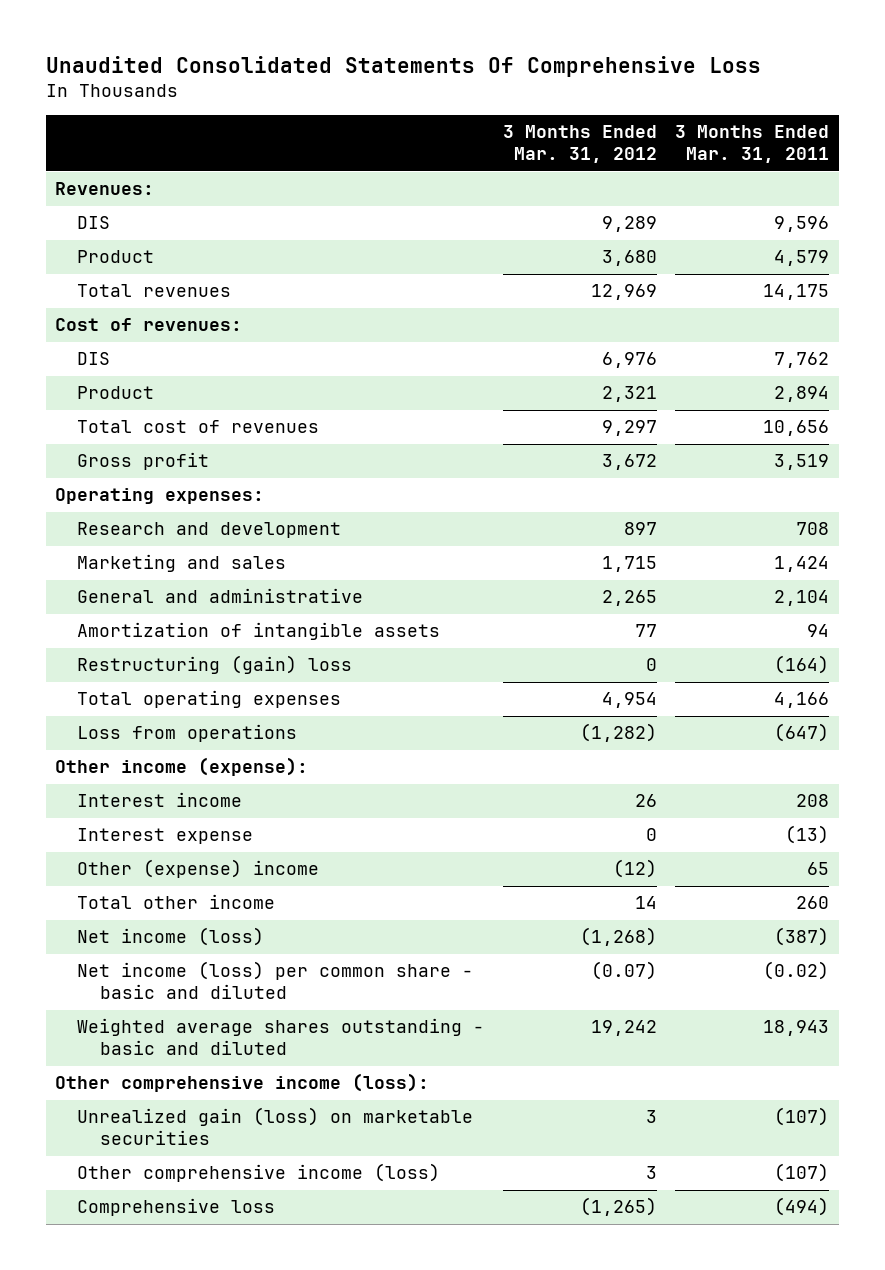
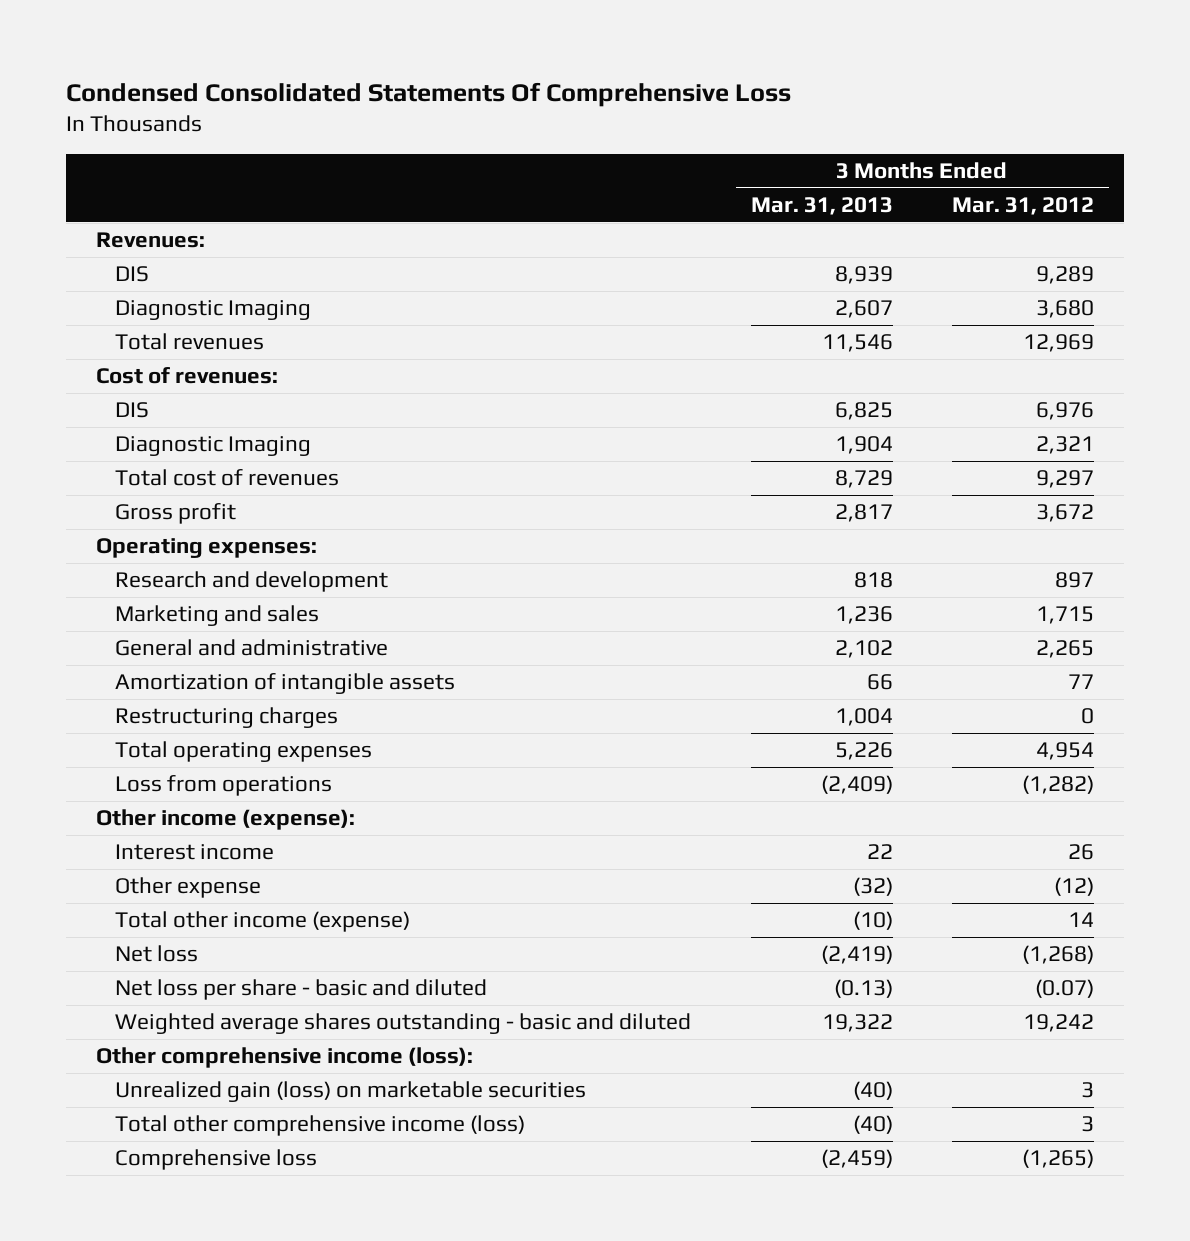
- Unaudited Consolidated Statements Of Comprehensive Loss
+ Condensed Consolidated Statements Of Comprehensive Loss
- | 3 Months Ended Mar. 31, 2012 | 3 Months Ended Mar. 31, 2011
+ | 3 Months Ended Mar. 31, 2013 | 3 Months Ended Mar. 31, 2012
- Product | 3,680 | 4,579
+ Diagnostic Imaging | 2,607 | 3,680
- Product | 2,321 | 2,894
+ Diagnostic Imaging | 1,904 | 2,321
- Restructuring (gain) loss | 0 | (164)
+ Restructuring charges | 1,004 | 0
- Interest expense | 0 | (13)
- Other (expense) income | (12) | 65
- Total other income | 14 | 260
- Net income (loss) | (1,268) | (387)
- Net income (loss) per common share - basic and diluted | (0.07) | (0.02)
+ Other expense | (32) | (12)
+ Total other income (expense) | (10) | 14
+ Net loss | (2,419) | (1,268)
+ Net loss per share - basic and diluted | (0.13) | (0.07)
- Other comprehensive income (loss) | 3 | (107)
+ Total other comprehensive income (loss) | (40) | 3

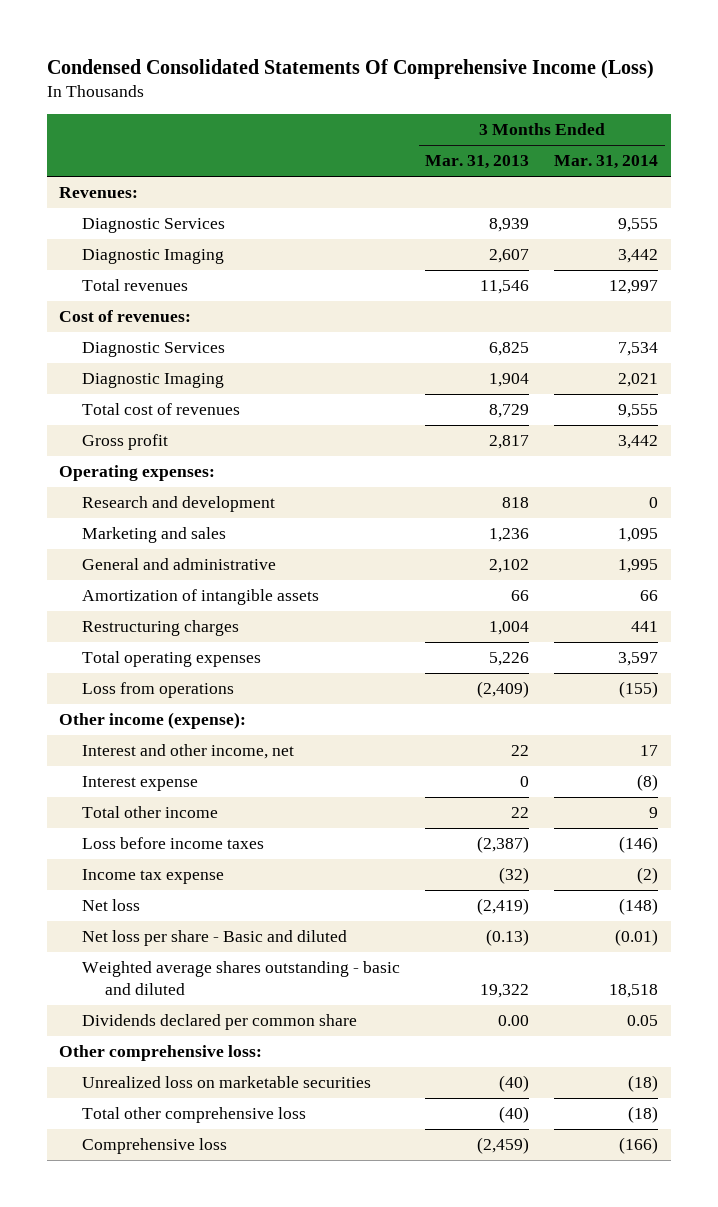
- Condensed Consolidated Statements Of Comprehensive Loss
+ Condensed Consolidated Statements Of Comprehensive Income (Loss)
- | 3 Months Ended Mar. 31, 2013 | 3 Months Ended Mar. 31, 2012
+ | 3 Months Ended Mar. 31, 2013 | 3 Months Ended Mar. 31, 2014
- DIS | 8,939 | 9,289
+ Diagnostic Services | 8,939 | 9,555
- DIS | 6,825 | 6,976
+ Diagnostic Services | 6,825 | 7,534
- Interest income | 22 | 26
- Other expense | (32) | (12)
- Total other income (expense) | (10) | 14
+ Interest and other income, net | 22 | 17
+ Interest expense | 0 | (8)
+ Total other income | 22 | 9
+ Loss before income taxes | (2,387) | (146)
+ Income tax expense | (32) | (2)
- Net loss per share - basic and diluted | (0.13) | (0.07)
+ Net loss per share - Basic and diluted | (0.13) | (0.01)
- Other comprehensive income (loss):
- Unrealized gain (loss) on marketable securities | (40) | 3
- Total other comprehensive income (loss) | (40) | 3
+ Dividends declared per common share | 0.00 | 0.05
+ Other comprehensive loss:
+ Unrealized loss on marketable securities | (40) | (18)
+ Total other comprehensive loss | (40) | (18)

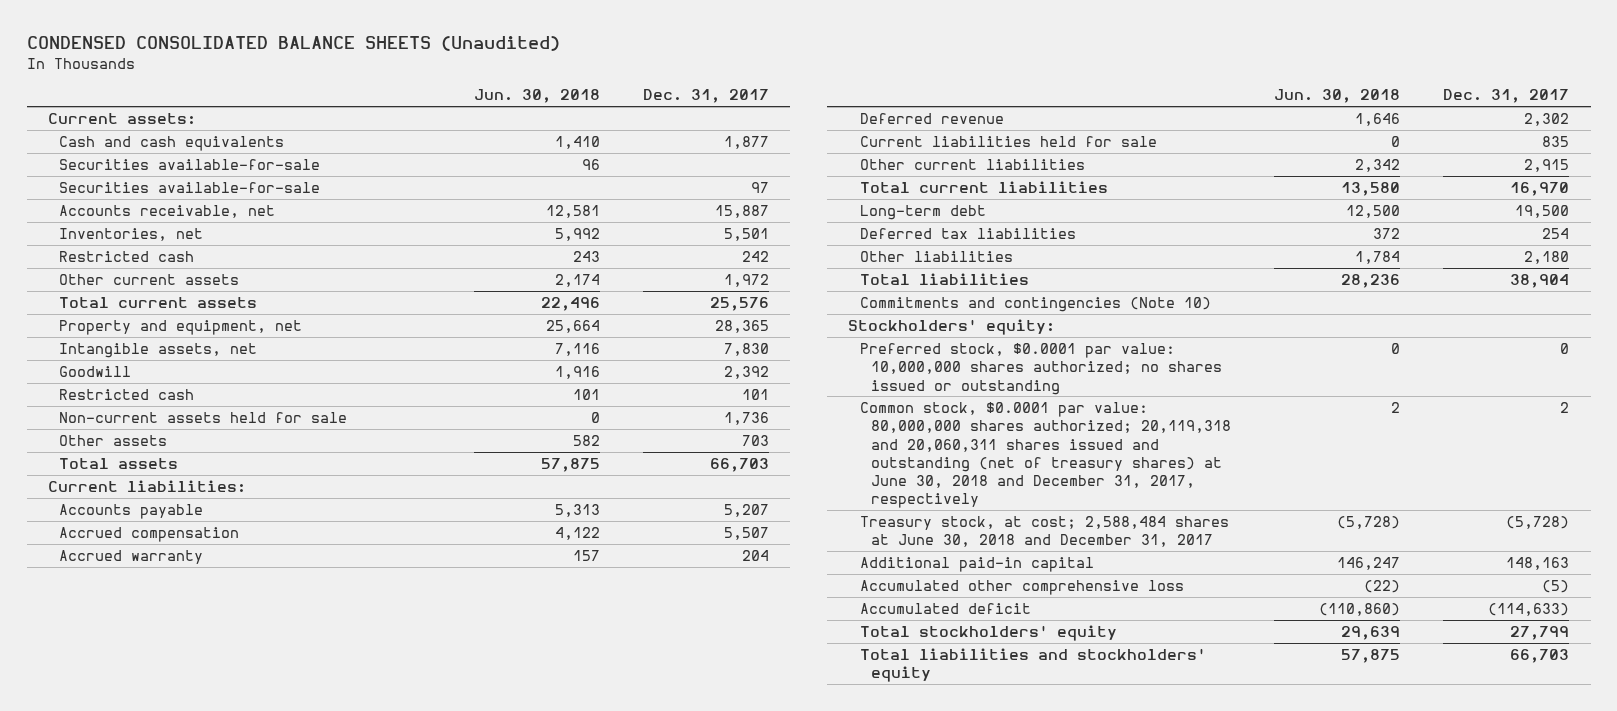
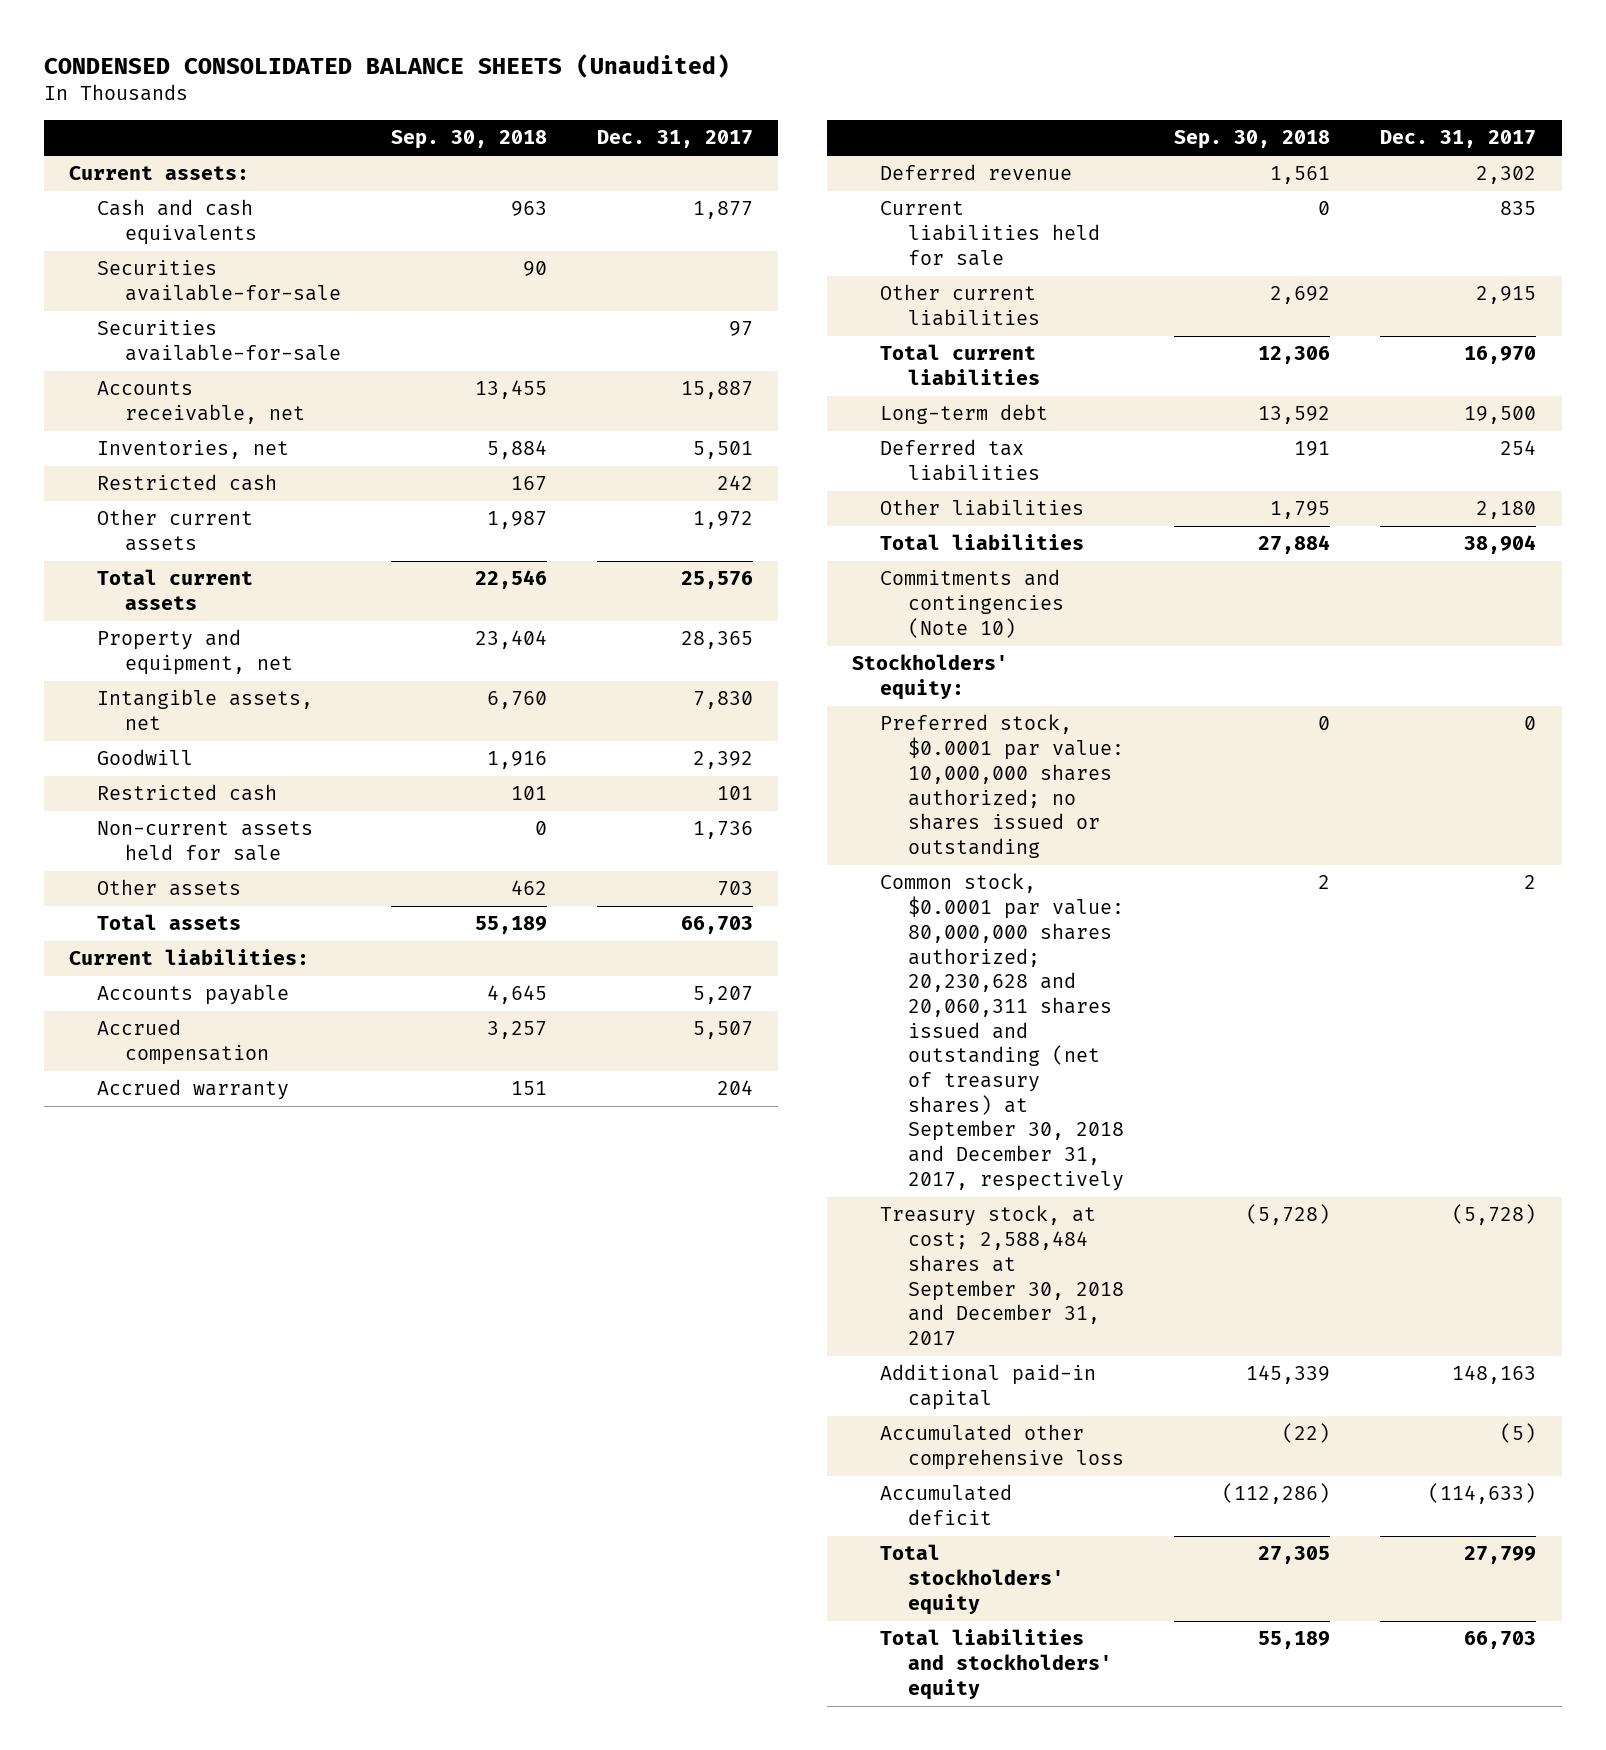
- | Jun. 30, 2018 | Dec. 31, 2017
+ | Sep. 30, 2018 | Dec. 31, 2017
- Common stock, $0.0001 par value: 80,000,000 shares authorized; 20,119,318 and 20,060,311 shares issued and outstanding (net of treasury shares) at June 30, 2018 and December 31, 2017, respectively | 2 | 2
- Treasury stock, at cost; 2,588,484 shares at June 30, 2018 and December 31, 2017 | (5,728) | (5,728)
+ Common stock, $0.0001 par value: 80,000,000 shares authorized; 20,230,628 and 20,060,311 shares issued and outstanding (net of treasury shares) at September 30, 2018 and December 31, 2017, respectively | 2 | 2
+ Treasury stock, at cost; 2,588,484 shares at September 30, 2018 and December 31, 2017 | (5,728) | (5,728)

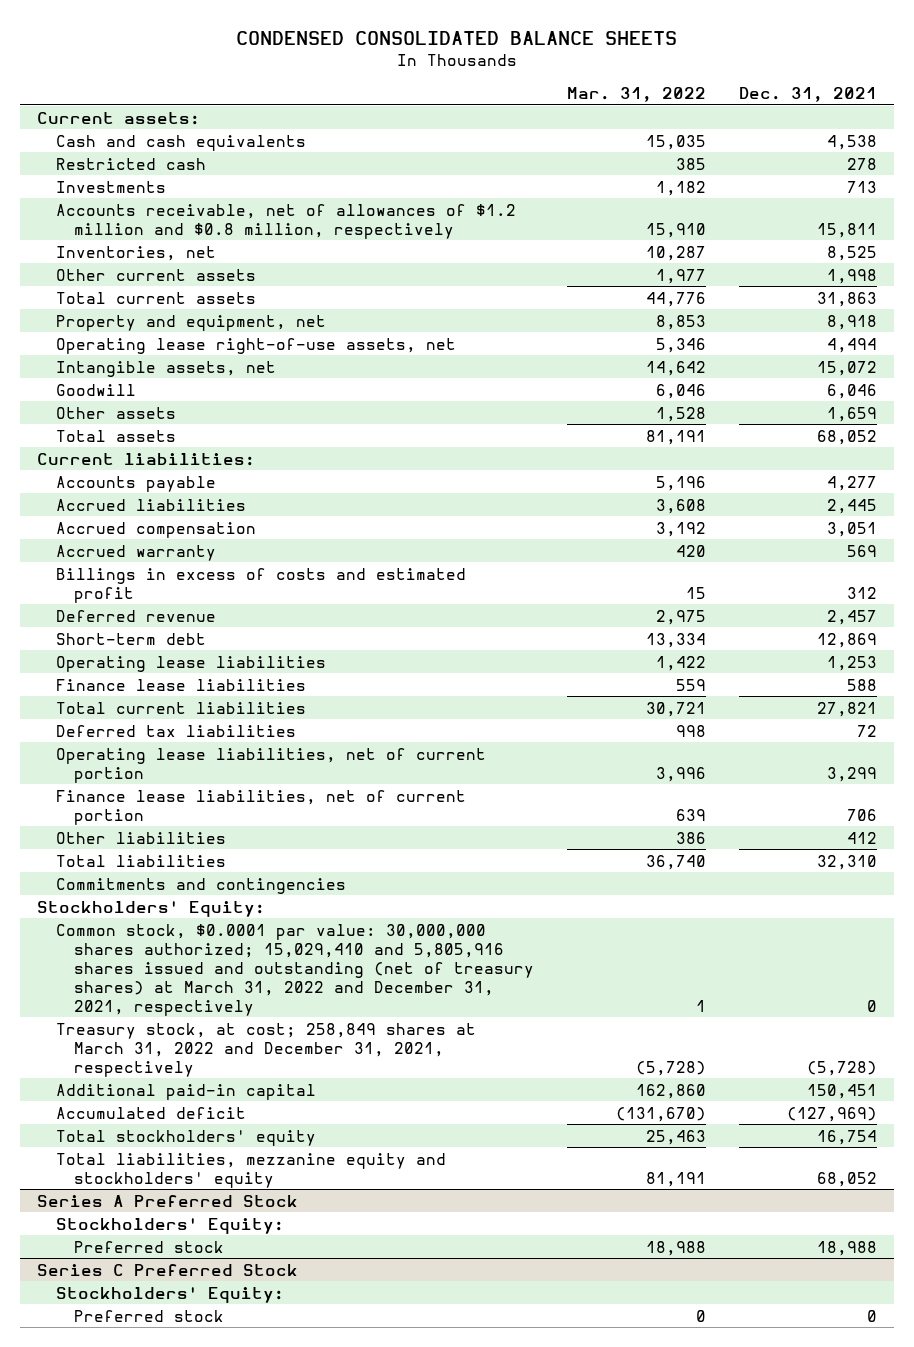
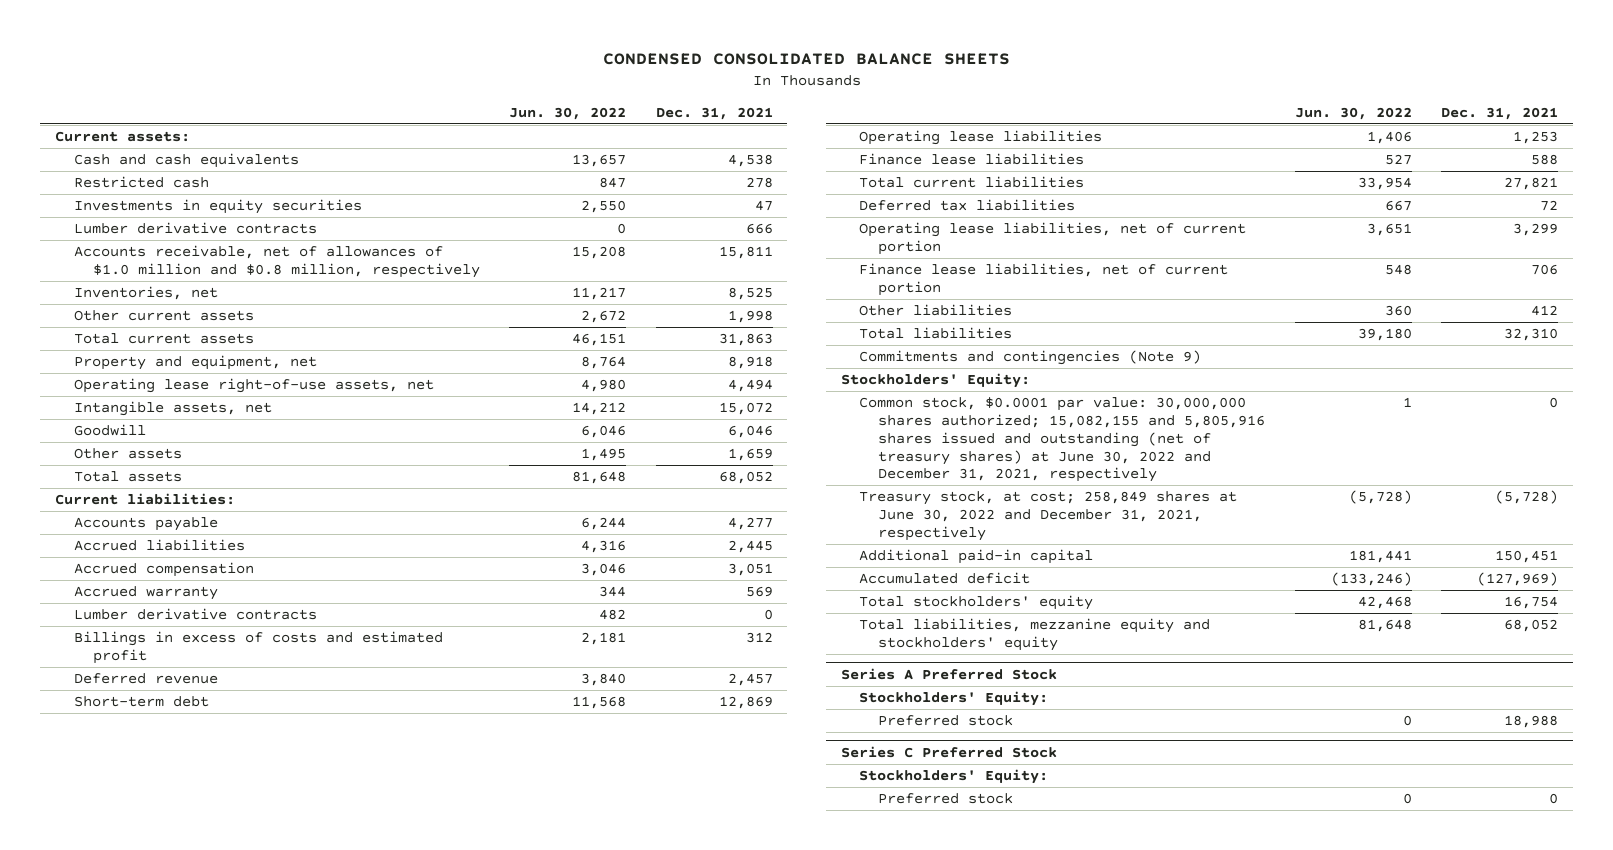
- | Mar. 31, 2022 | Dec. 31, 2021
+ | Jun. 30, 2022 | Dec. 31, 2021
- Investments | 1,182 | 713
- Accounts receivable, net of allowances of $1.2 million and $0.8 million, respectively | 15,910 | 15,811
+ Investments in equity securities | 2,550 | 47
+ Lumber derivative contracts | 0 | 666
+ Accounts receivable, net of allowances of $1.0 million and $0.8 million, respectively | 15,208 | 15,811
+ Lumber derivative contracts | 482 | 0
- Commitments and contingencies
+ Commitments and contingencies (Note 9)
- Common stock, $0.0001 par value: 30,000,000 shares authorized; 15,029,410 and 5,805,916 shares issued and outstanding (net of treasury shares) at March 31, 2022 and December 31, 2021, respectively | 1 | 0
- Treasury stock, at cost; 258,849 shares at March 31, 2022 and December 31, 2021, respectively | (5,728) | (5,728)
+ Common stock, $0.0001 par value: 30,000,000 shares authorized; 15,082,155 and 5,805,916 shares issued and outstanding (net of treasury shares) at June 30, 2022 and December 31, 2021, respectively | 1 | 0
+ Treasury stock, at cost; 258,849 shares at June 30, 2022 and December 31, 2021, respectively | (5,728) | (5,728)

